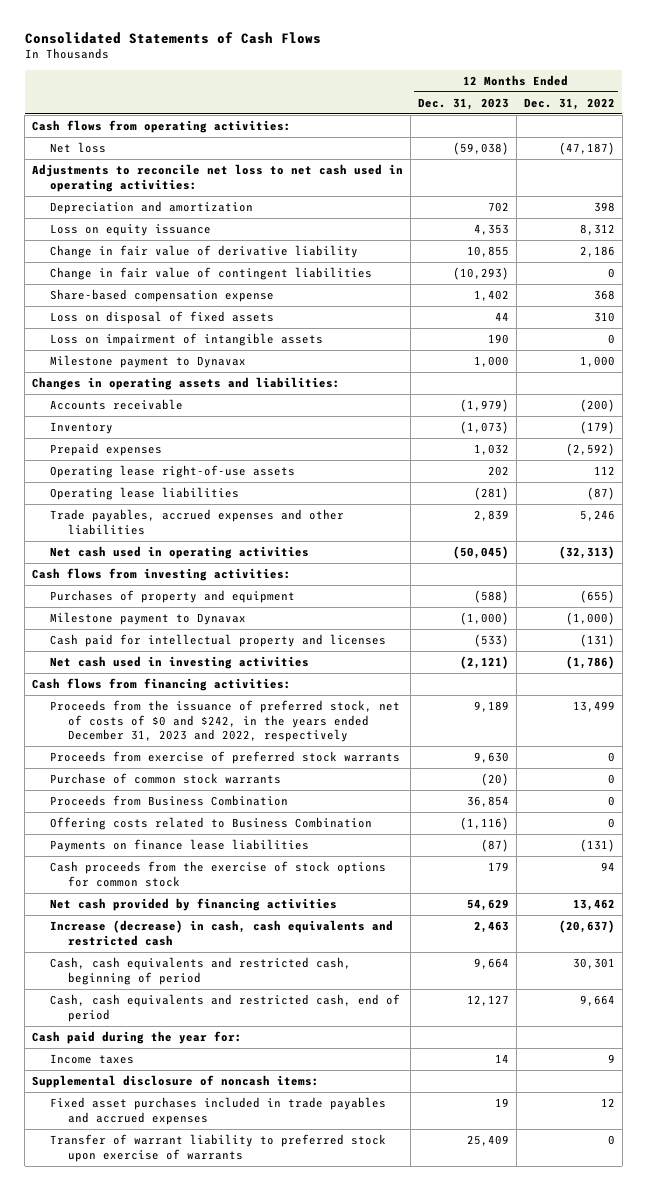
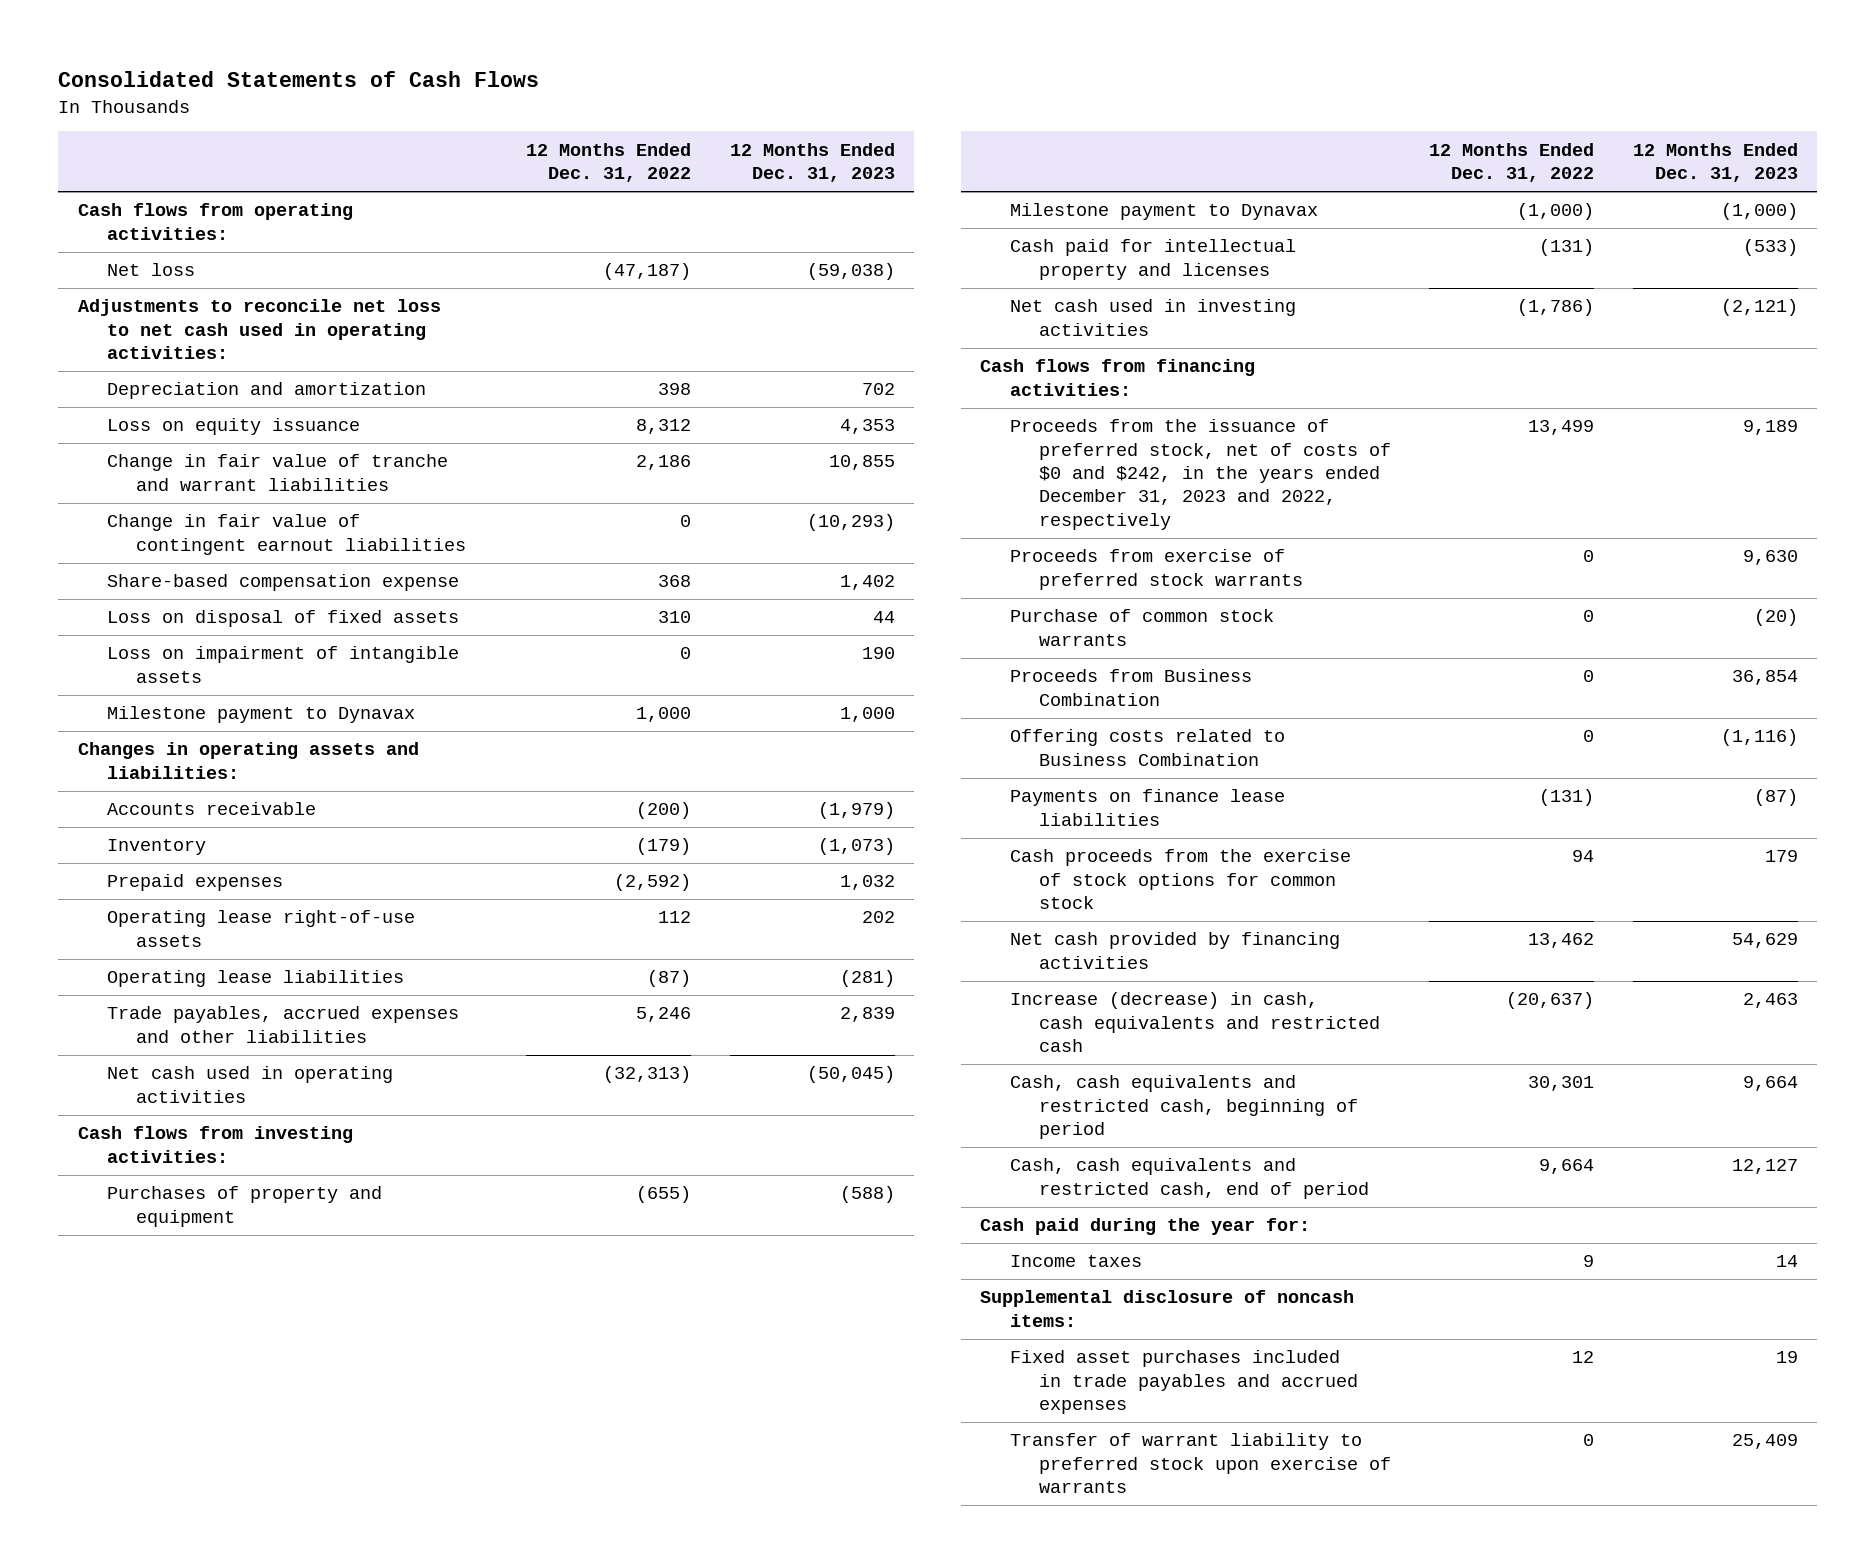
- | 12 Months Ended Dec. 31, 2023 | 12 Months Ended Dec. 31, 2022
+ | 12 Months Ended Dec. 31, 2022 | 12 Months Ended Dec. 31, 2023
- Change in fair value of derivative liability | 10,855 | 2,186
- Change in fair value of contingent liabilities | (10,293) | 0
+ Change in fair value of tranche and warrant liabilities | 2,186 | 10,855
+ Change in fair value of contingent earnout liabilities | 0 | (10,293)

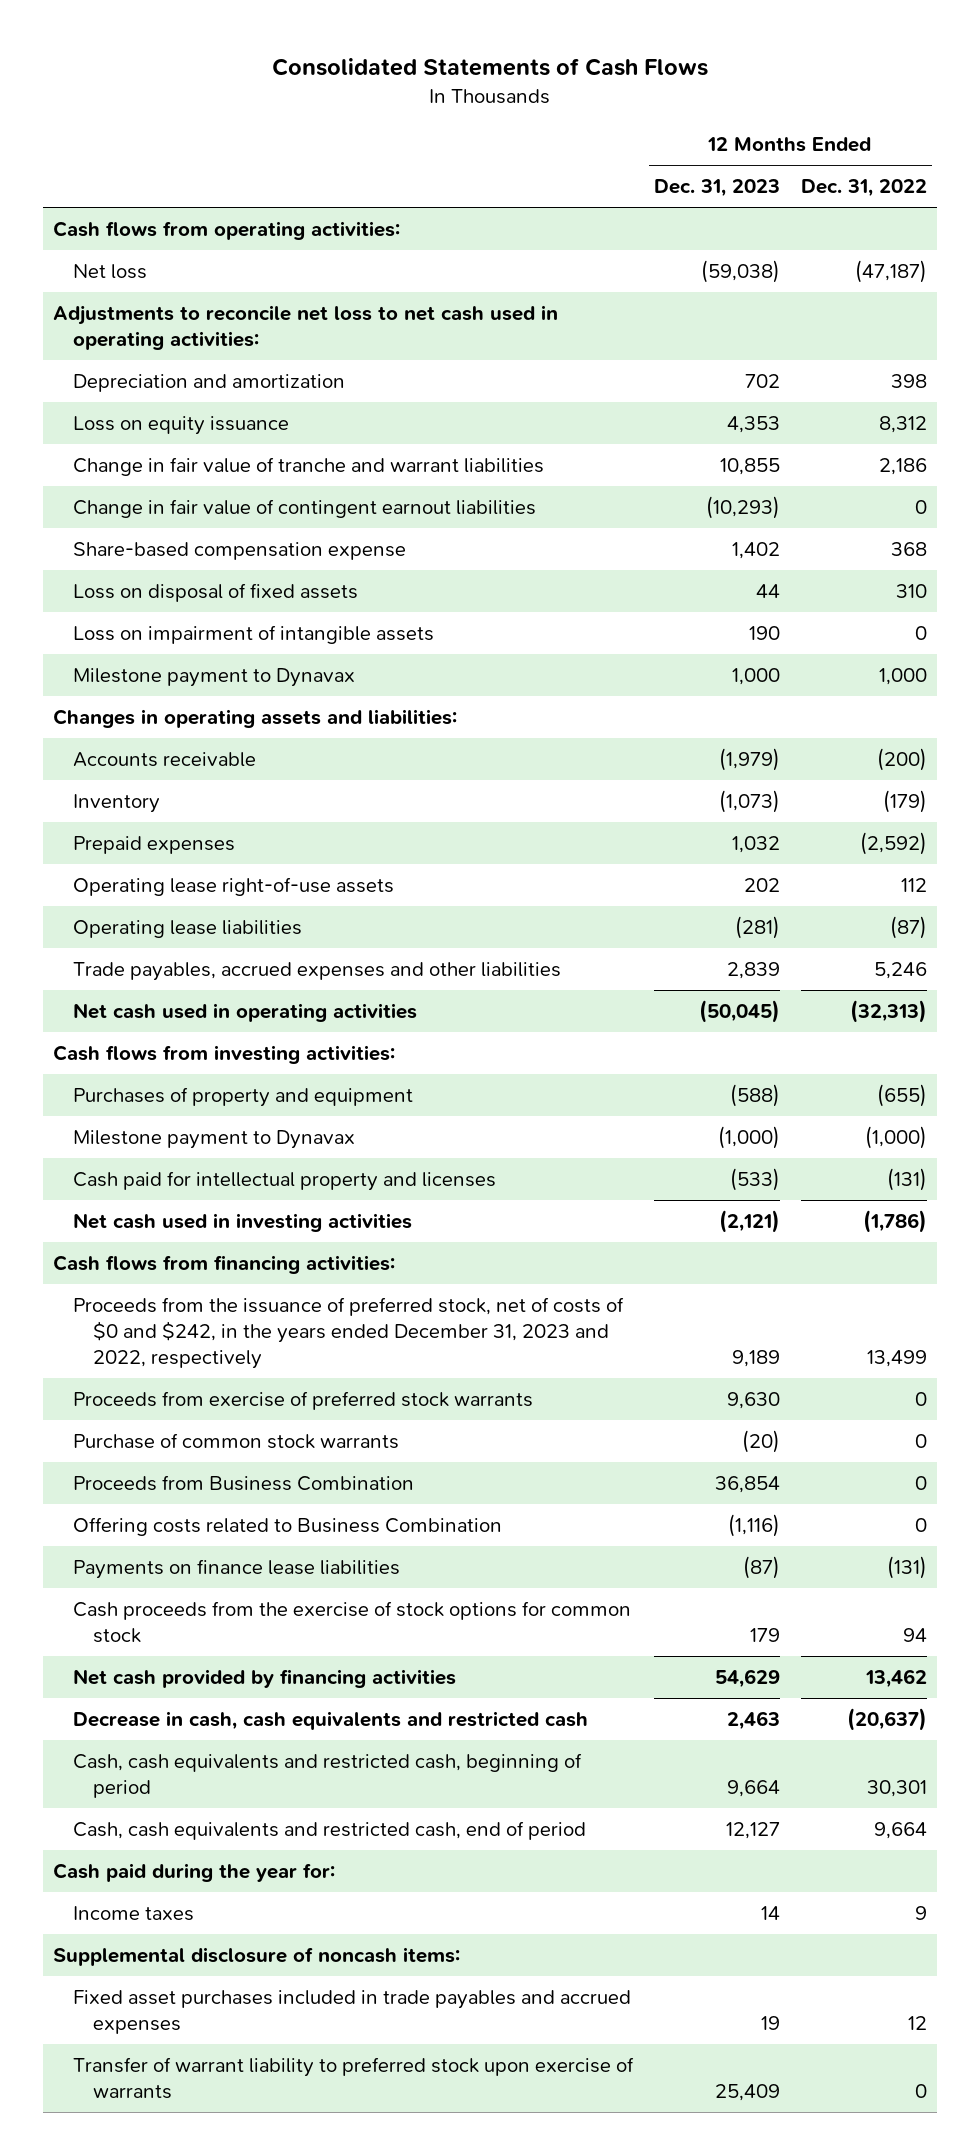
- | 12 Months Ended Dec. 31, 2022 | 12 Months Ended Dec. 31, 2023
+ | 12 Months Ended Dec. 31, 2023 | 12 Months Ended Dec. 31, 2022
- Increase (decrease) in cash, cash equivalents and restricted cash | (20,637) | 2,463
+ Decrease in cash, cash equivalents and restricted cash | 2,463 | (20,637)

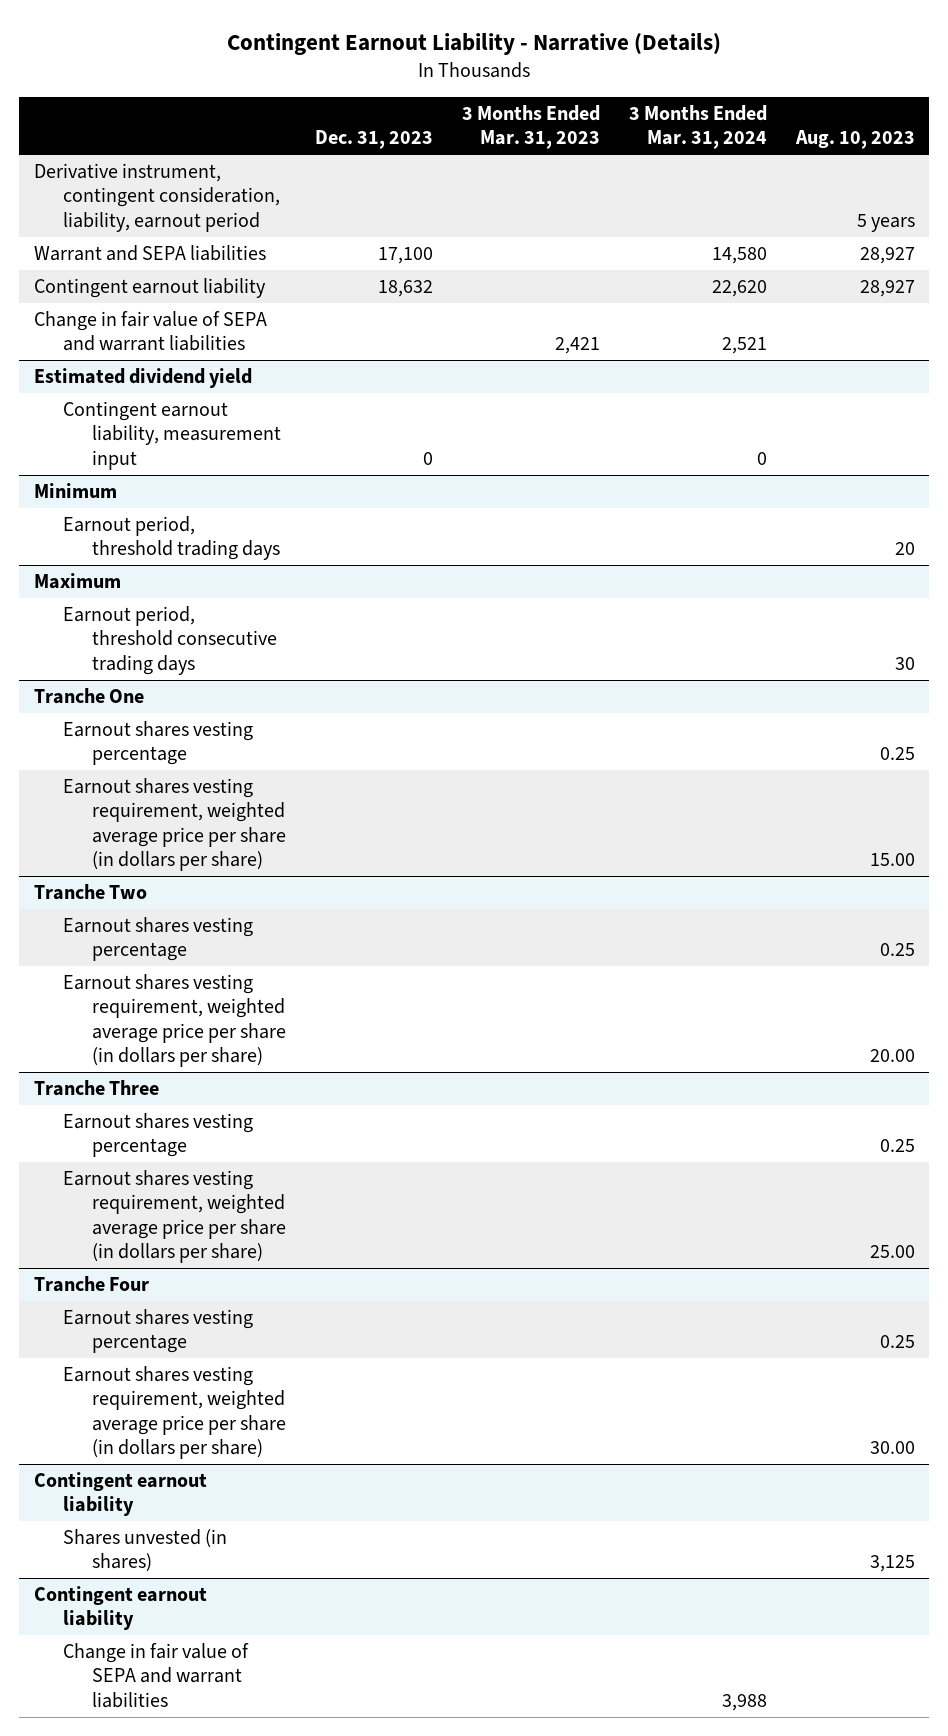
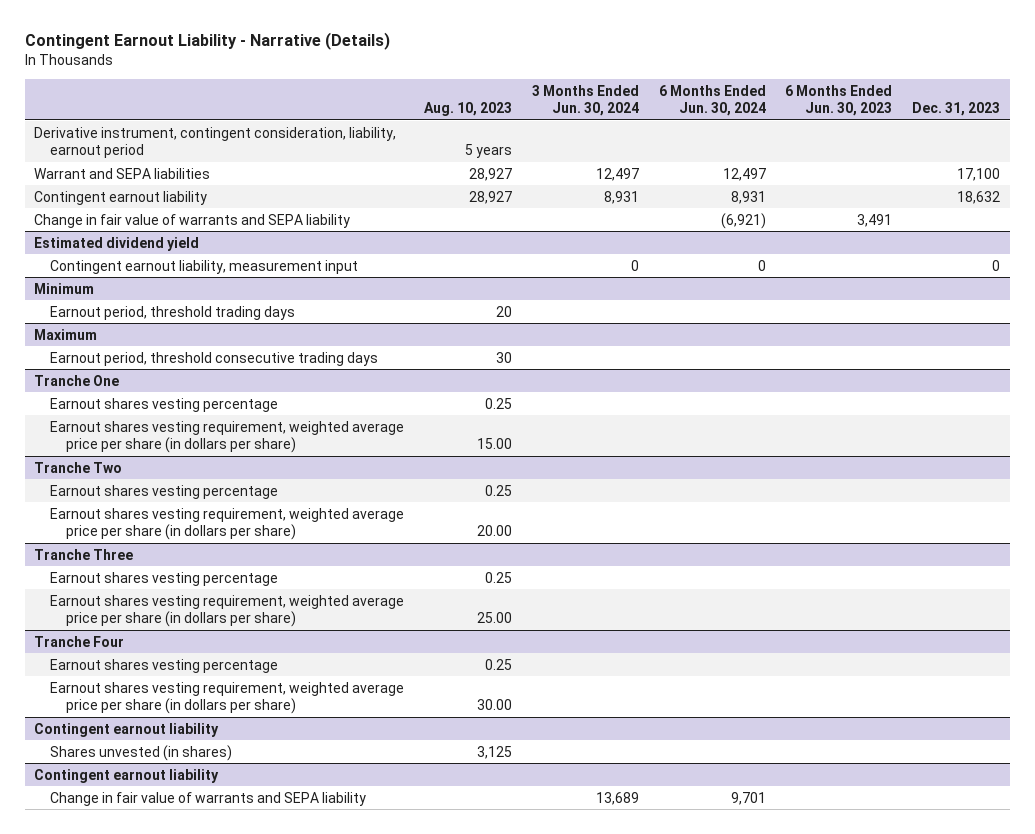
- | Dec. 31, 2023 | 3 Months Ended Mar. 31, 2023 | 3 Months Ended Mar. 31, 2024 | Aug. 10, 2023
+ | Aug. 10, 2023 | 3 Months Ended Jun. 30, 2024 | 6 Months Ended Jun. 30, 2024 | 6 Months Ended Jun. 30, 2023 | Dec. 31, 2023
- Change in fair value of SEPA and warrant liabilities | | 2,421 | 2,521 |
+ Change in fair value of warrants and SEPA liability | | | (6,921) | 3,491 |
@ Contingent earnout liability
- Change in fair value of SEPA and warrant liabilities | | | 3,988 |
+ Change in fair value of warrants and SEPA liability | | 13,689 | 9,701 | |

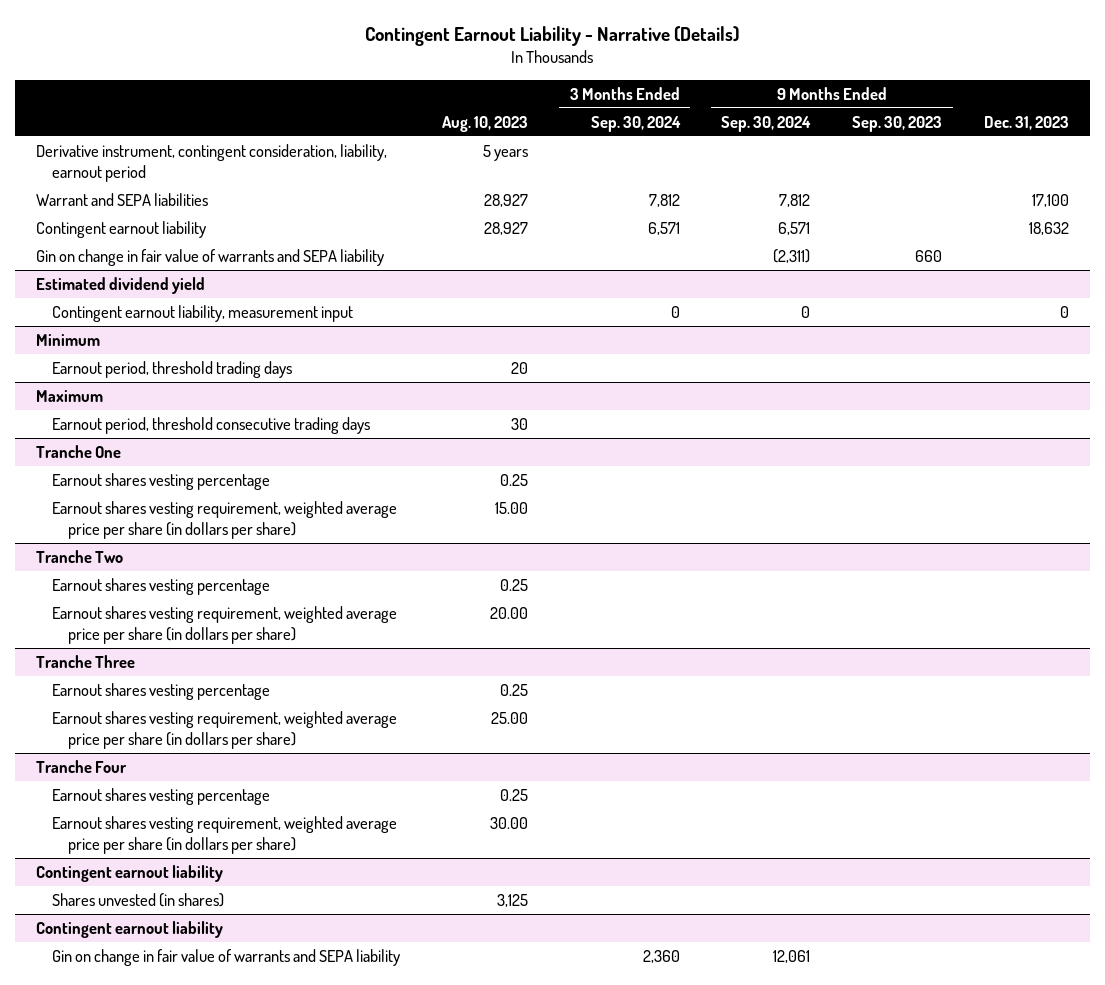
- | Aug. 10, 2023 | 3 Months Ended Jun. 30, 2024 | 6 Months Ended Jun. 30, 2024 | 6 Months Ended Jun. 30, 2023 | Dec. 31, 2023
+ | Aug. 10, 2023 | 3 Months Ended Sep. 30, 2024 | 9 Months Ended Sep. 30, 2024 | 9 Months Ended Sep. 30, 2023 | Dec. 31, 2023
- Change in fair value of warrants and SEPA liability | | | (6,921) | 3,491 |
+ Gin on change in fair value of warrants and SEPA liability | | | (2,311) | 660 |
@ Contingent earnout liability
- Change in fair value of warrants and SEPA liability | | 13,689 | 9,701 | |
+ Gin on change in fair value of warrants and SEPA liability | | 2,360 | 12,061 | |

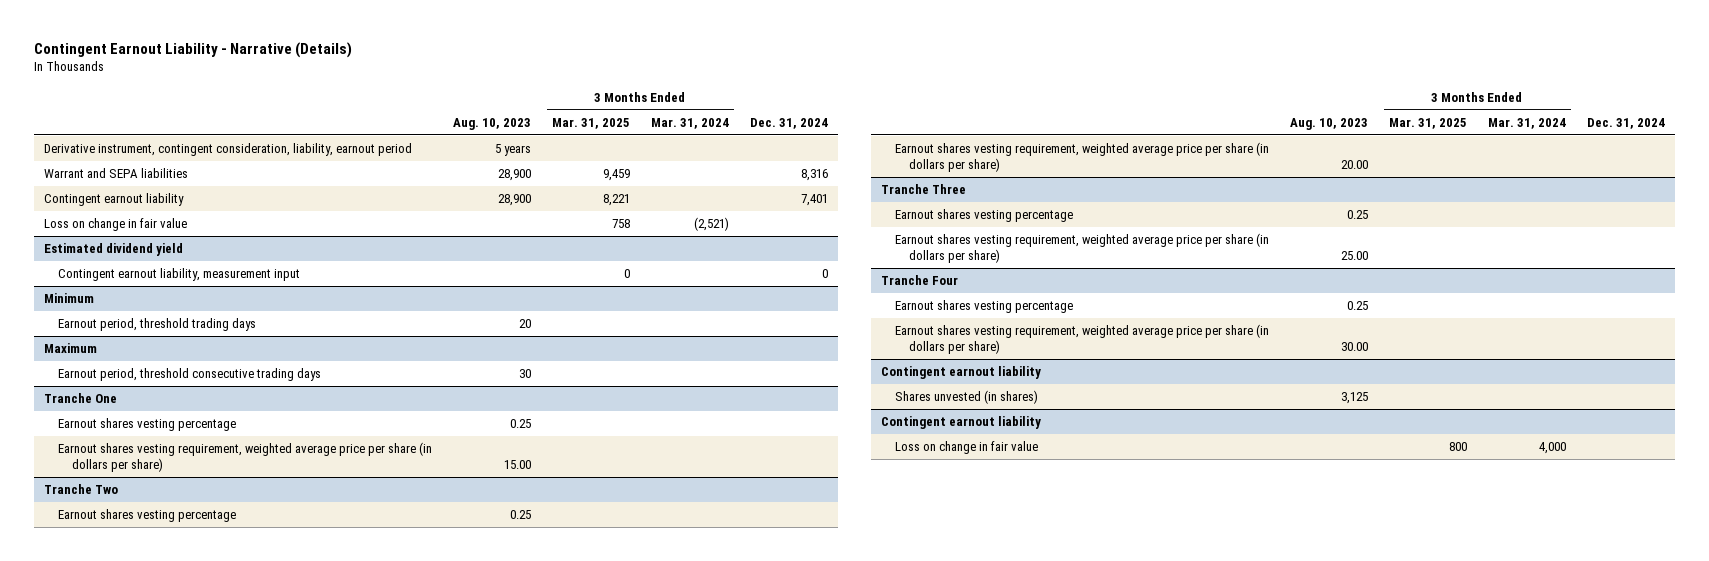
- | Aug. 10, 2023 | 3 Months Ended Sep. 30, 2024 | 9 Months Ended Sep. 30, 2024 | 9 Months Ended Sep. 30, 2023 | Dec. 31, 2023
+ | Aug. 10, 2023 | 3 Months Ended Mar. 31, 2025 | 3 Months Ended Mar. 31, 2024 | Dec. 31, 2024
- Warrant and SEPA liabilities | 28,927 | 7,812 | 7,812 | | 17,100
- Contingent earnout liability | 28,927 | 6,571 | 6,571 | | 18,632
- Gin on change in fair value of warrants and SEPA liability | | | (2,311) | 660 |
+ Warrant and SEPA liabilities | 28,900 | 9,459 | | 8,316
+ Contingent earnout liability | 28,900 | 8,221 | | 7,401
+ Loss on change in fair value | | 758 | (2,521) |
@ Contingent earnout liability
- Gin on change in fair value of warrants and SEPA liability | | 2,360 | 12,061 | |
+ Loss on change in fair value | | 800 | 4,000 |

